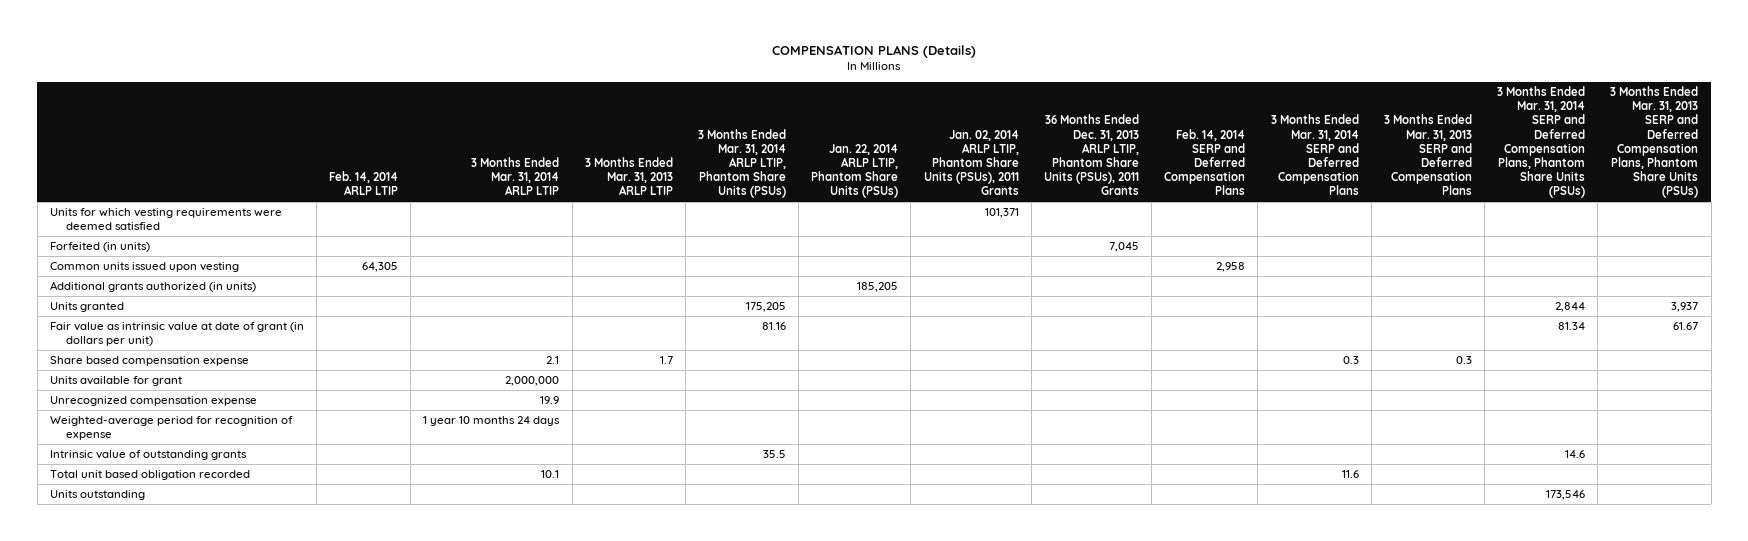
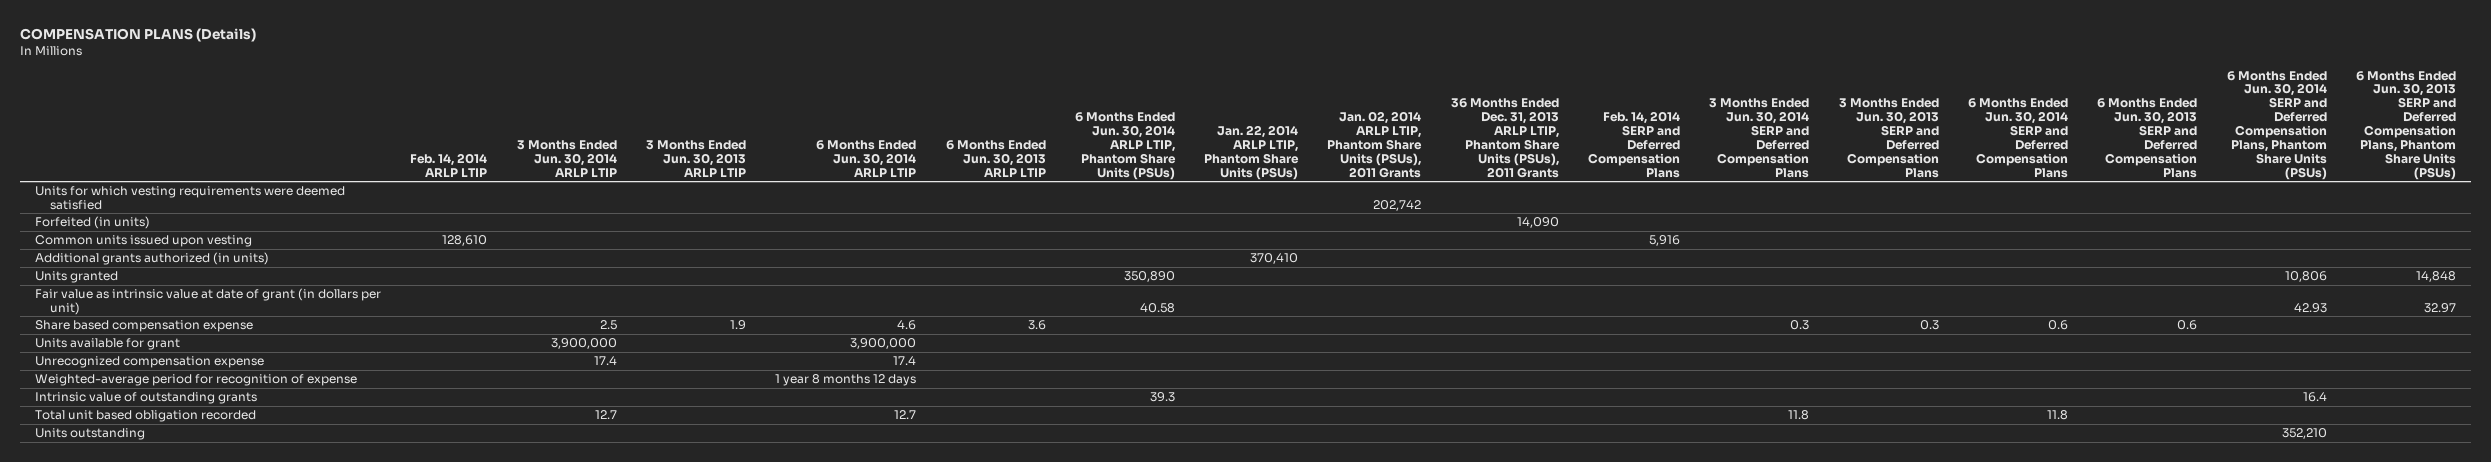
- | Feb. 14, 2014 ARLP LTIP | 3 Months Ended Mar. 31, 2014 ARLP LTIP | 3 Months Ended Mar. 31, 2013 ARLP LTIP | 3 Months Ended Mar. 31, 2014 ARLP LTIP, Phantom Share Units (PSUs) | Jan. 22, 2014 ARLP LTIP, Phantom Share Units (PSUs) | Jan. 02, 2014 ARLP LTIP, Phantom Share Units (PSUs), 2011 Grants | 36 Months Ended Dec. 31, 2013 ARLP LTIP, Phantom Share Units (PSUs), 2011 Grants | Feb. 14, 2014 SERP and Deferred Compensation Plans | 3 Months Ended Mar. 31, 2014 SERP and Deferred Compensation Plans | 3 Months Ended Mar. 31, 2013 SERP and Deferred Compensation Plans | 3 Months Ended Mar. 31, 2014 SERP and Deferred Compensation Plans, Phantom Share Units (PSUs) | 3 Months Ended Mar. 31, 2013 SERP and Deferred Compensation Plans, Phantom Share Units (PSUs)
+ | Feb. 14, 2014 ARLP LTIP | 3 Months Ended Jun. 30, 2014 ARLP LTIP | 3 Months Ended Jun. 30, 2013 ARLP LTIP | 6 Months Ended Jun. 30, 2014 ARLP LTIP | 6 Months Ended Jun. 30, 2013 ARLP LTIP | 6 Months Ended Jun. 30, 2014 ARLP LTIP, Phantom Share Units (PSUs) | Jan. 22, 2014 ARLP LTIP, Phantom Share Units (PSUs) | Jan. 02, 2014 ARLP LTIP, Phantom Share Units (PSUs), 2011 Grants | 36 Months Ended Dec. 31, 2013 ARLP LTIP, Phantom Share Units (PSUs), 2011 Grants | Feb. 14, 2014 SERP and Deferred Compensation Plans | 3 Months Ended Jun. 30, 2014 SERP and Deferred Compensation Plans | 3 Months Ended Jun. 30, 2013 SERP and Deferred Compensation Plans | 6 Months Ended Jun. 30, 2014 SERP and Deferred Compensation Plans | 6 Months Ended Jun. 30, 2013 SERP and Deferred Compensation Plans | 6 Months Ended Jun. 30, 2014 SERP and Deferred Compensation Plans, Phantom Share Units (PSUs) | 6 Months Ended Jun. 30, 2013 SERP and Deferred Compensation Plans, Phantom Share Units (PSUs)
- Units for which vesting requirements were deemed satisfied | | | | | | 101,371 | | | | | |
- Forfeited (in units) | | | | | | | 7,045 | | | | |
- Common units issued upon vesting | 64,305 | | | | | | | 2,958 | | | |
- Additional grants authorized (in units) | | | | | 185,205 | | | | | | |
+ Units for which vesting requirements were deemed satisfied | | | | | | | | 202,742 | | | | | | | |
+ Forfeited (in units) | | | | | | | | | 14,090 | | | | | | |
+ Common units issued upon vesting | 128,610 | | | | | | | | | 5,916 | | | | | |
+ Additional grants authorized (in units) | | | | | | | 370,410 | | | | | | | | |

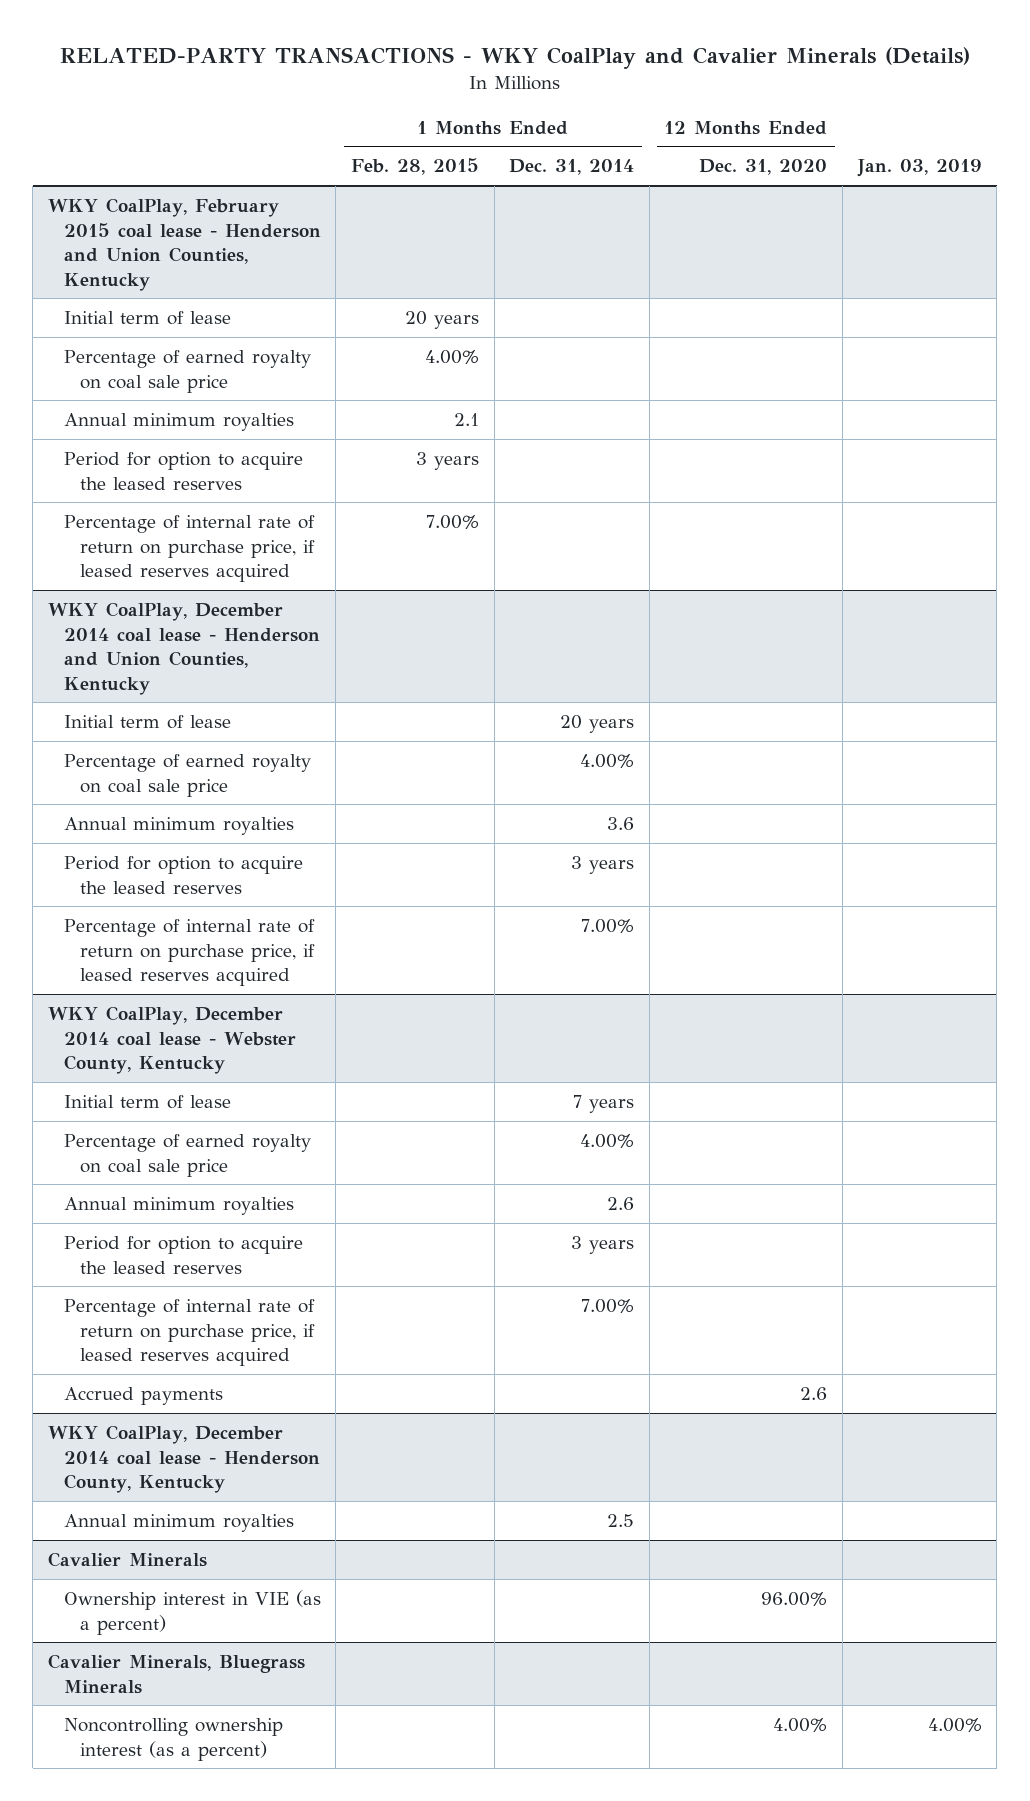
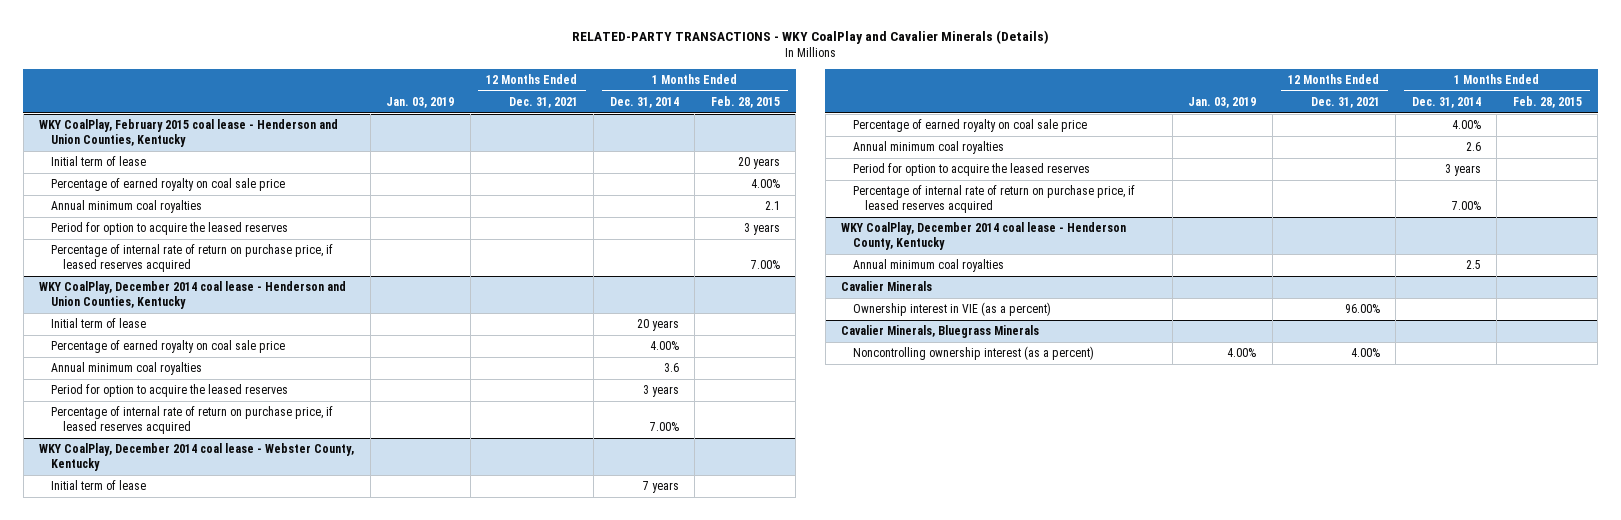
- | 1 Months Ended Feb. 28, 2015 | 1 Months Ended Dec. 31, 2014 | 12 Months Ended Dec. 31, 2020 | Jan. 03, 2019
+ | Jan. 03, 2019 | 12 Months Ended Dec. 31, 2021 | 1 Months Ended Dec. 31, 2014 | 1 Months Ended Feb. 28, 2015
@ WKY CoalPlay, February 2015 coal lease - Henderson and Union Counties, Kentucky
- Annual minimum royalties | 2.1 | | |
+ Annual minimum coal royalties | | | | 2.1
@ WKY CoalPlay, December 2014 coal lease - Henderson and Union Counties, Kentucky
- Annual minimum royalties | | 3.6 | |
+ Annual minimum coal royalties | | | 3.6 |
@ WKY CoalPlay, December 2014 coal lease - Webster County, Kentucky
- Annual minimum royalties | | 2.6 | |
+ Annual minimum coal royalties | | | 2.6 |
- Accrued payments | | | 2.6 |
@ WKY CoalPlay, December 2014 coal lease - Henderson County, Kentucky
- Annual minimum royalties | | 2.5 | |
+ Annual minimum coal royalties | | | 2.5 |

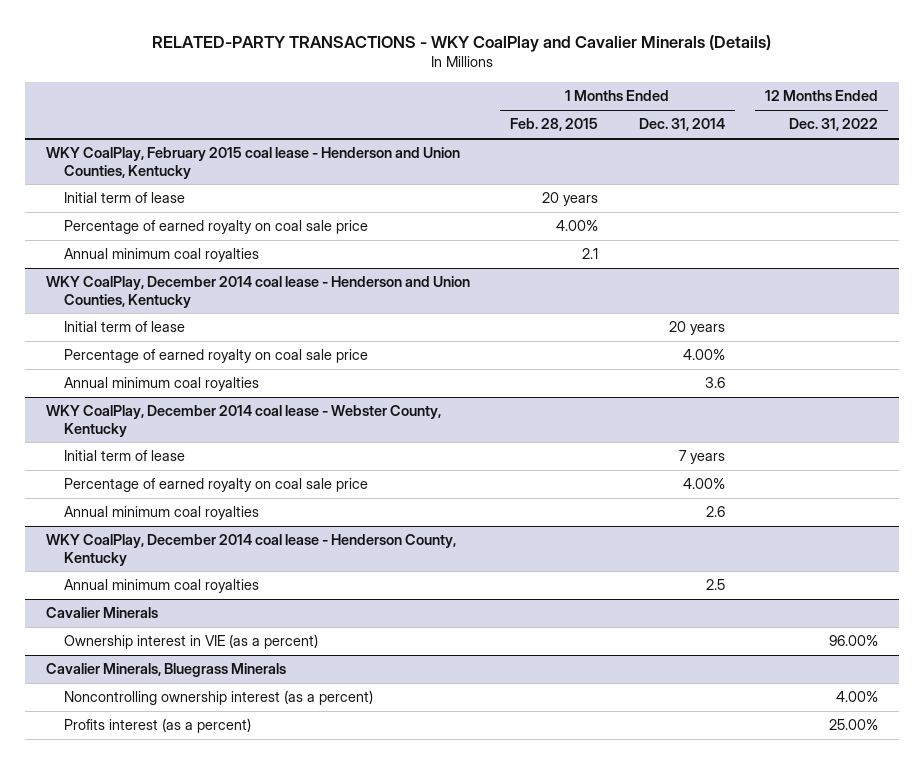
- | Jan. 03, 2019 | 12 Months Ended Dec. 31, 2021 | 1 Months Ended Dec. 31, 2014 | 1 Months Ended Feb. 28, 2015
+ | 1 Months Ended Feb. 28, 2015 | 1 Months Ended Dec. 31, 2014 | 12 Months Ended Dec. 31, 2022
@ WKY CoalPlay, February 2015 coal lease - Henderson and Union Counties, Kentucky
- Period for option to acquire the leased reserves | | | | 3 years
- Percentage of internal rate of return on purchase price, if leased reserves acquired | | | | 7.00%
@ WKY CoalPlay, December 2014 coal lease - Henderson and Union Counties, Kentucky
- Period for option to acquire the leased reserves | | | 3 years |
- Percentage of internal rate of return on purchase price, if leased reserves acquired | | | 7.00% |
@ WKY CoalPlay, December 2014 coal lease - Webster County, Kentucky
- Period for option to acquire the leased reserves | | | 3 years |
- Percentage of internal rate of return on purchase price, if leased reserves acquired | | | 7.00% |
@ Cavalier Minerals, Bluegrass Minerals
+ Profits interest (as a percent) | | | 25.00%

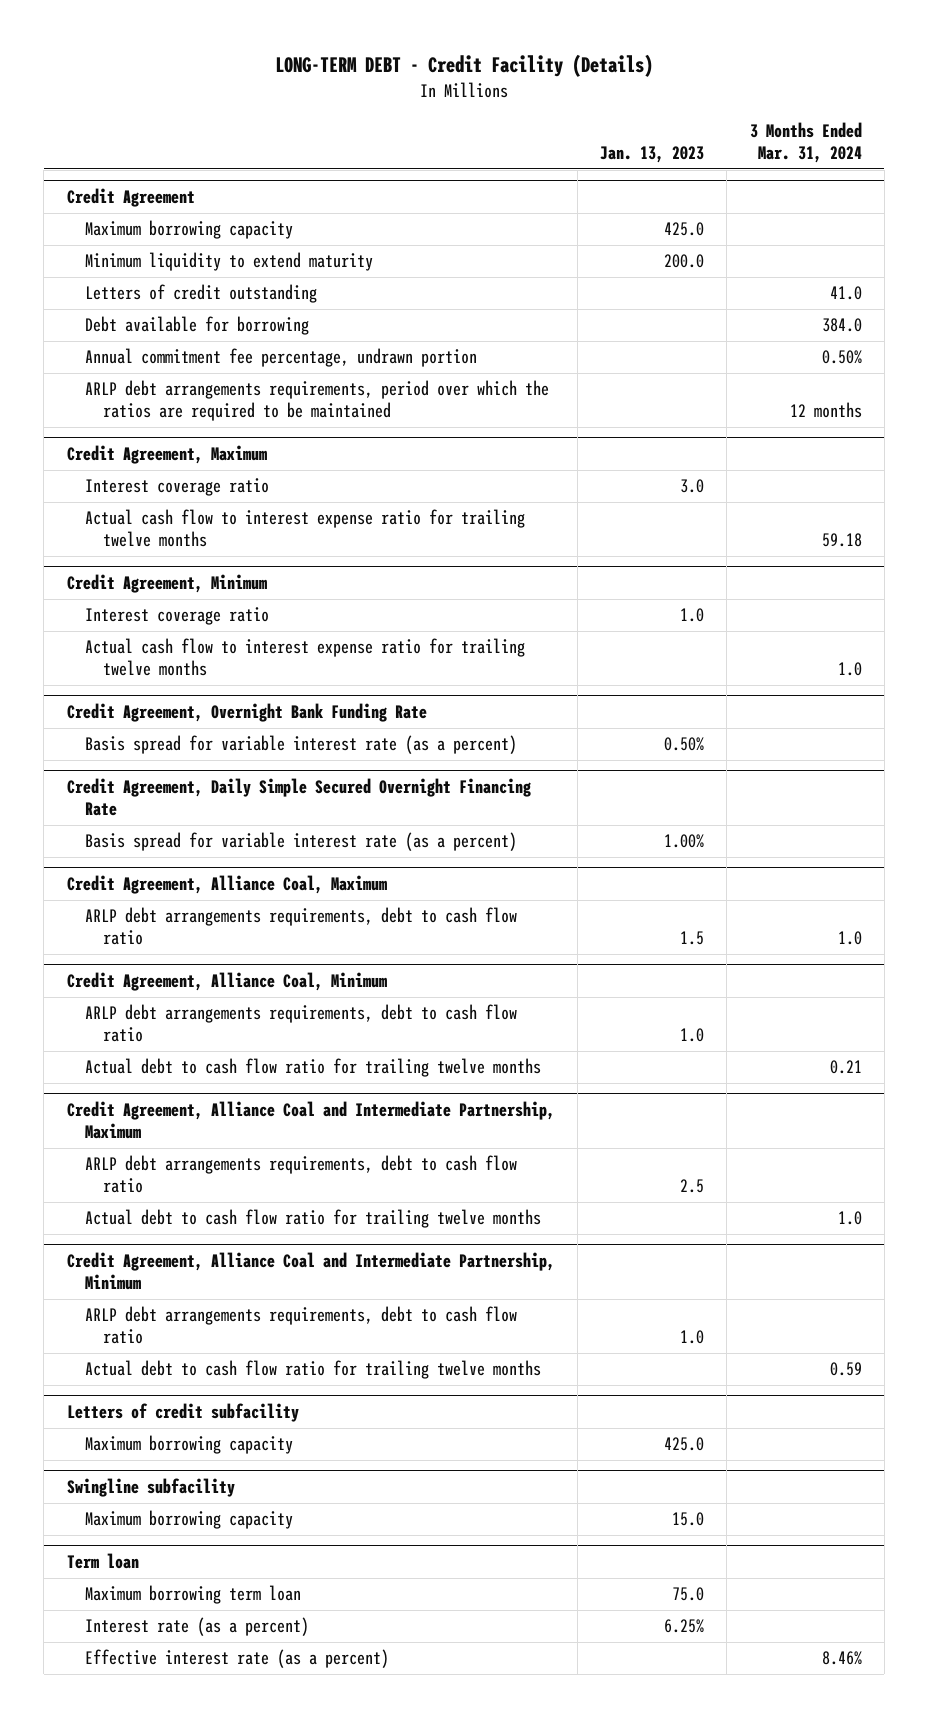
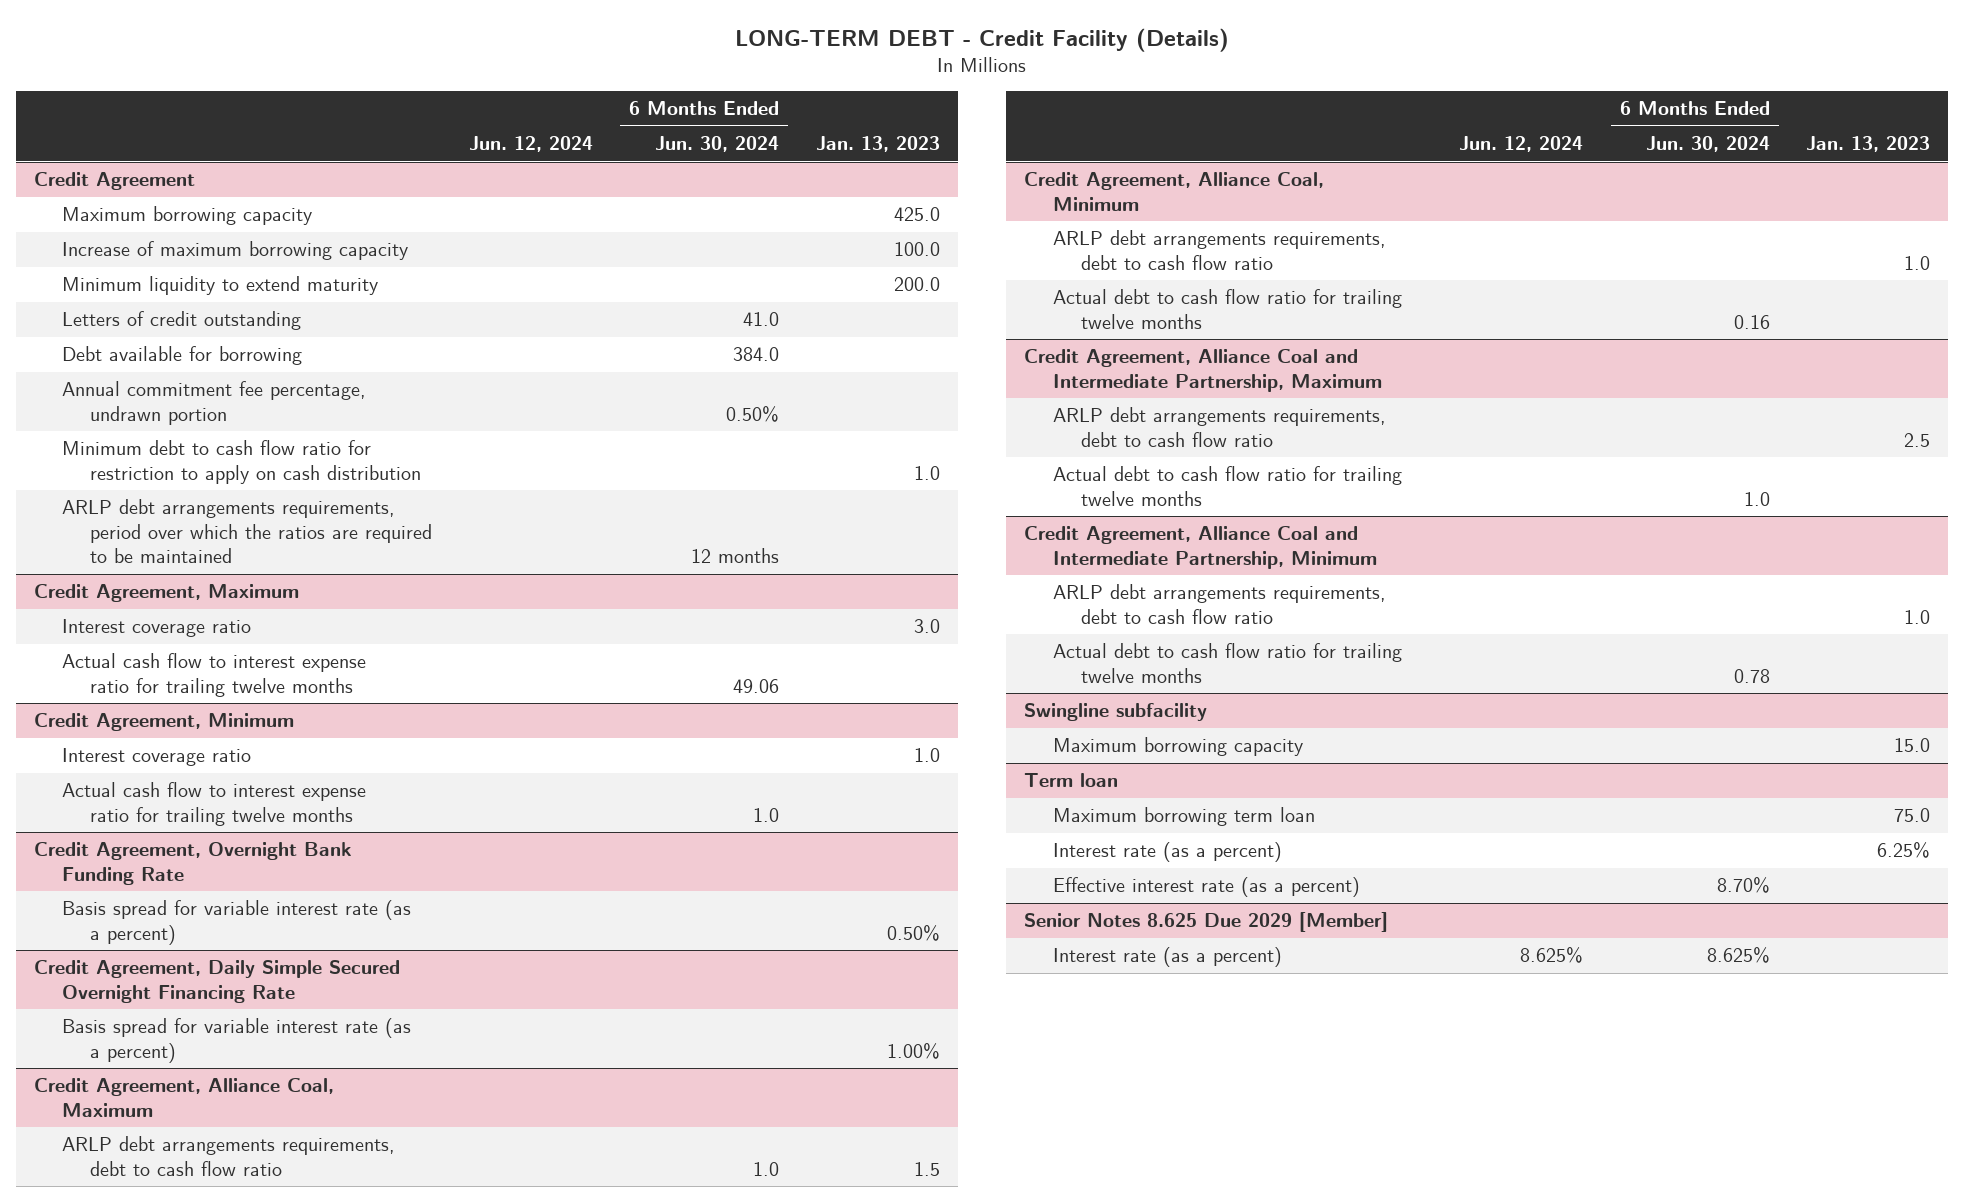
- | Jan. 13, 2023 | 3 Months Ended Mar. 31, 2024
+ | Jun. 12, 2024 | 6 Months Ended Jun. 30, 2024 | Jan. 13, 2023
@ Credit Agreement
+ Increase of maximum borrowing capacity | | | 100.0
+ Minimum debt to cash flow ratio for restriction to apply on cash distribution | | | 1.0
- Letters of credit subfacility
- Maximum borrowing capacity | 425.0 |
+ Senior Notes 8.625 Due 2029 [Member]
+ Interest rate (as a percent) | 8.625% | 8.625% |

